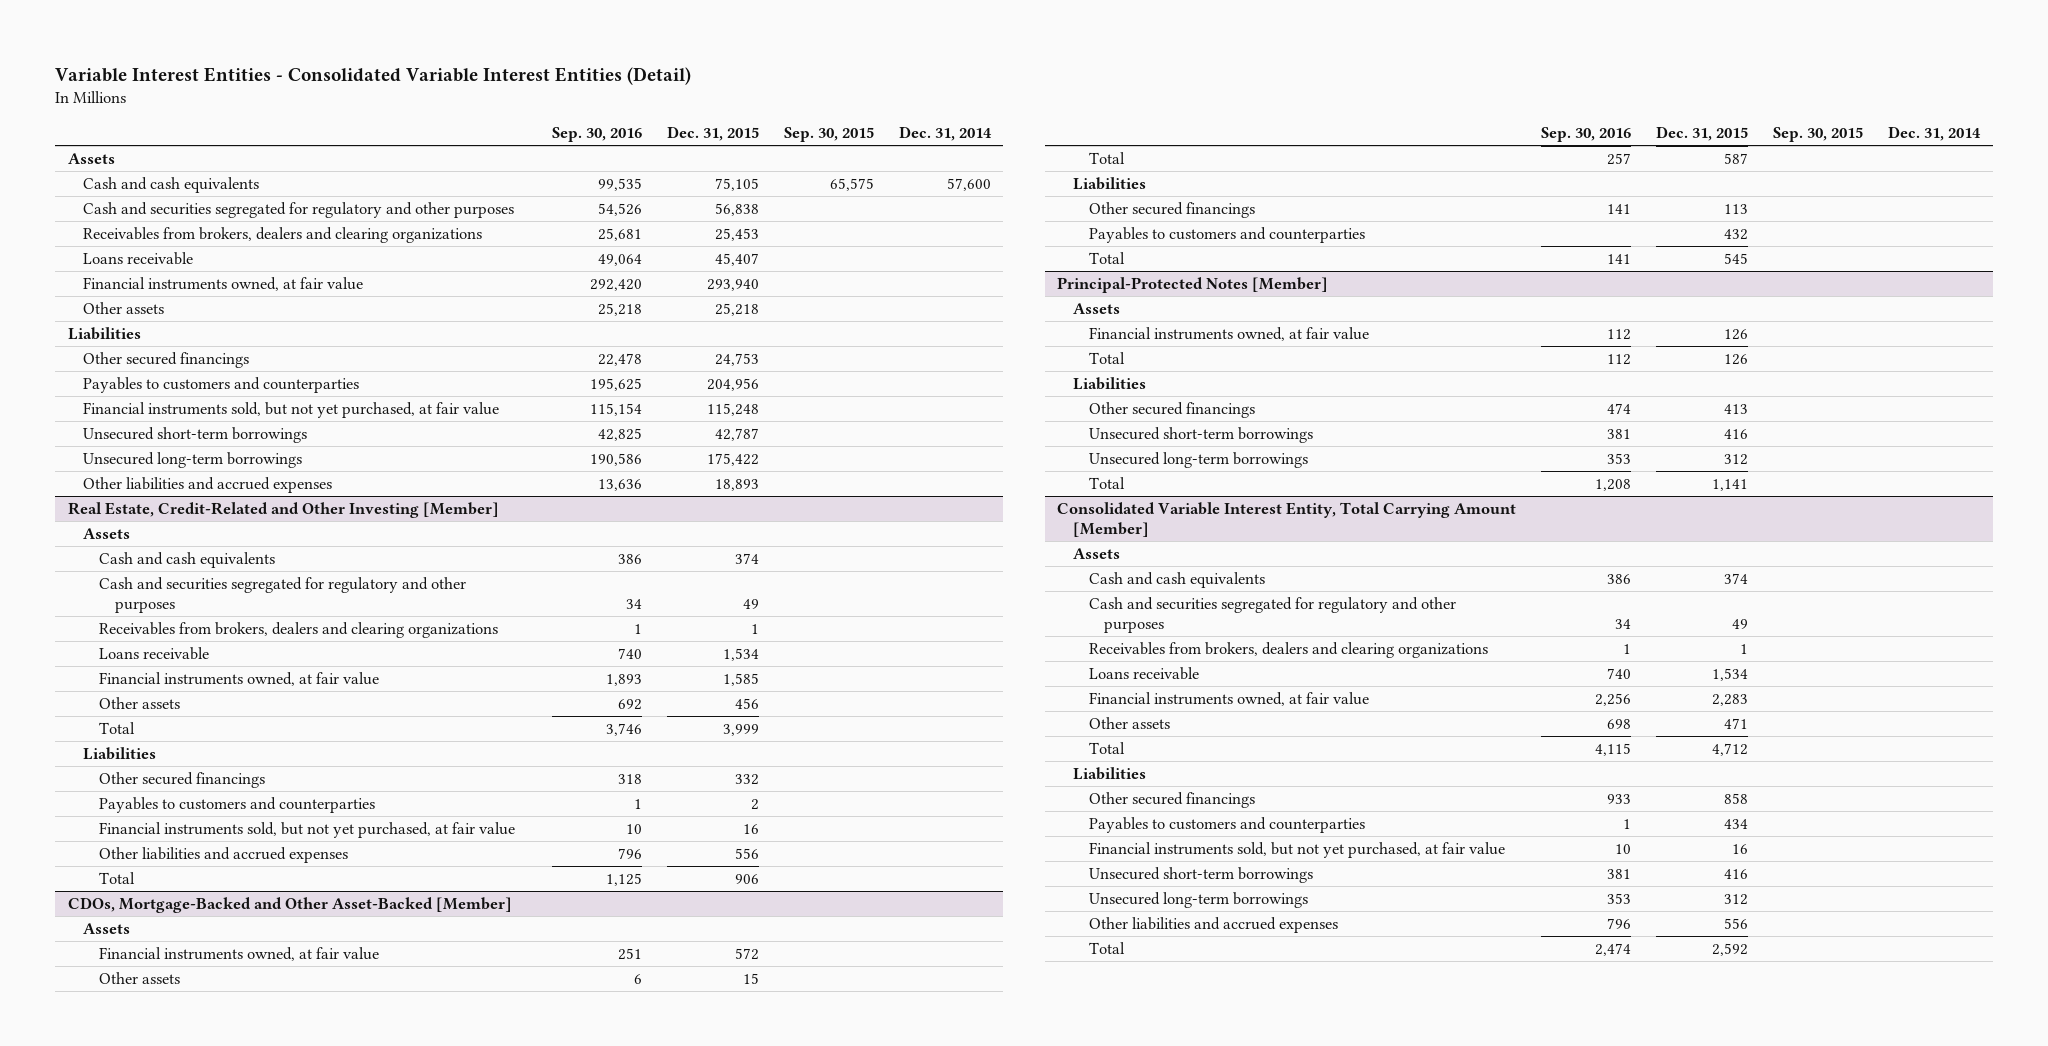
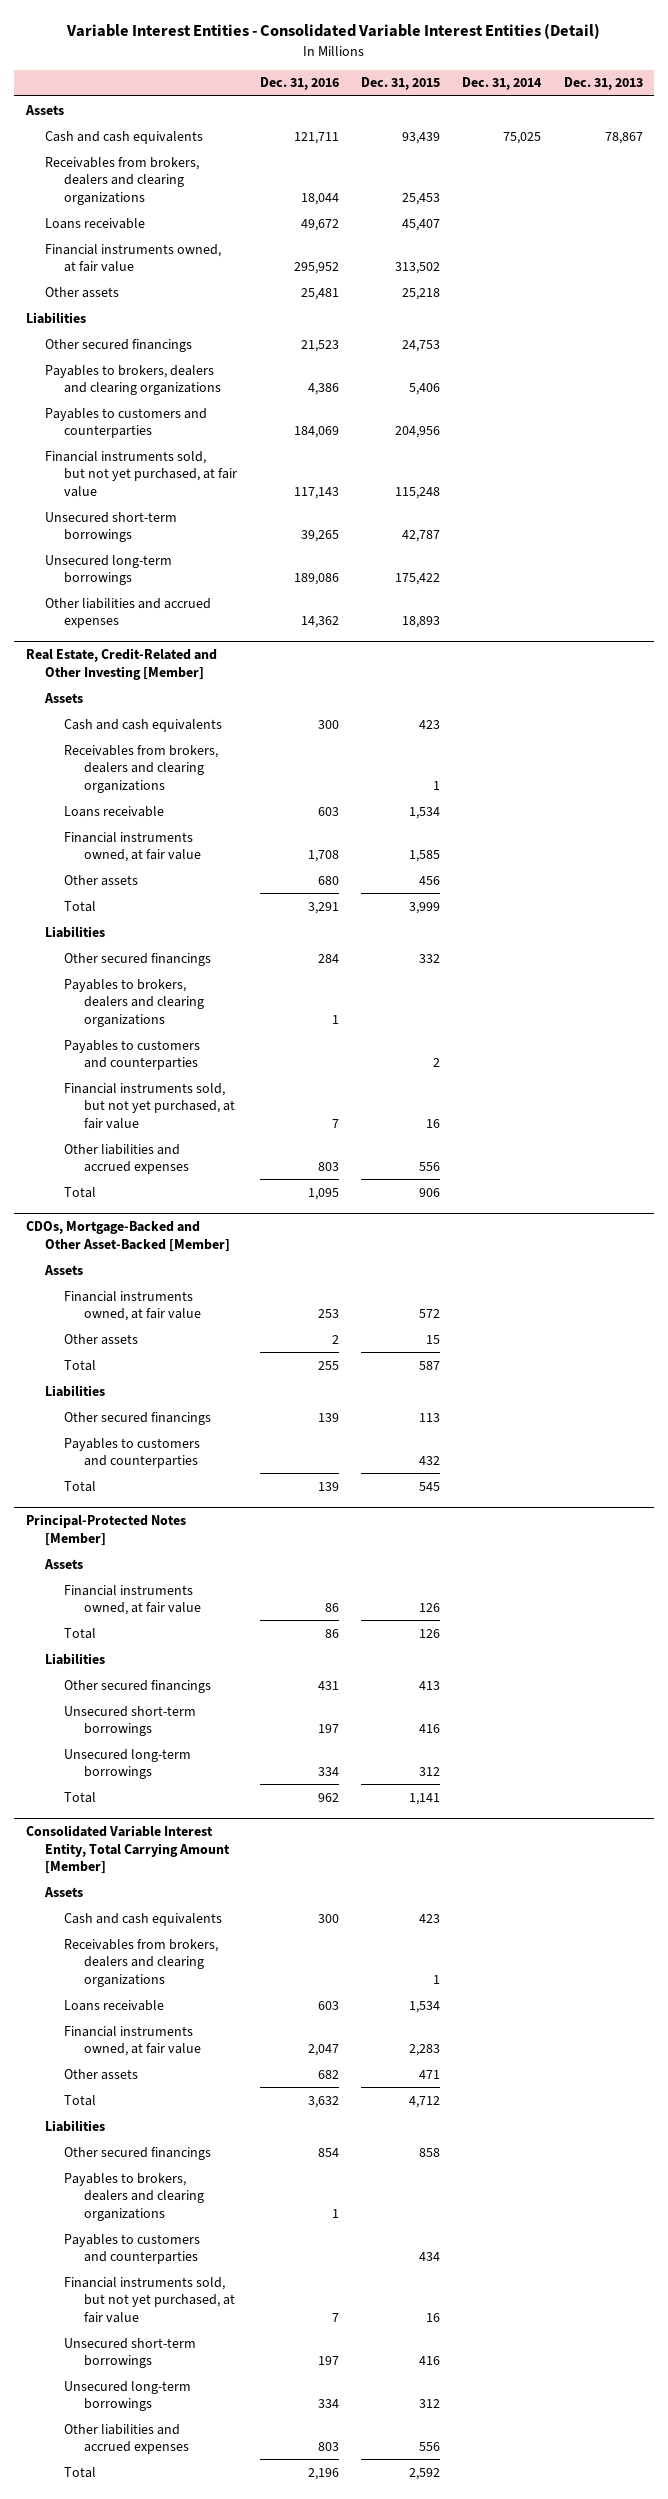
- | Sep. 30, 2016 | Dec. 31, 2015 | Sep. 30, 2015 | Dec. 31, 2014
+ | Dec. 31, 2016 | Dec. 31, 2015 | Dec. 31, 2014 | Dec. 31, 2013
- Cash and cash equivalents | 99,535 | 75,105 | 65,575 | 57,600
- Cash and securities segregated for regulatory and other purposes | 54,526 | 56,838 | |
+ Cash and cash equivalents | 121,711 | 93,439 | 75,025 | 78,867
- Financial instruments owned, at fair value | 292,420 | 293,940 | |
+ Financial instruments owned, at fair value | 295,952 | 313,502 | |
+ Payables to brokers, dealers and clearing organizations | 4,386 | 5,406 | |
@ Real Estate, Credit-Related and Other Investing [Member]
- Cash and cash equivalents | 386 | 374 | |
- Cash and securities segregated for regulatory and other purposes | 34 | 49 | |
+ Cash and cash equivalents | 300 | 423 | |
+ Payables to brokers, dealers and clearing organizations | 1 | | |
@ Consolidated Variable Interest Entity, Total Carrying Amount [Member]
- Cash and cash equivalents | 386 | 374 | |
- Cash and securities segregated for regulatory and other purposes | 34 | 49 | |
+ Cash and cash equivalents | 300 | 423 | |
+ Payables to brokers, dealers and clearing organizations | 1 | | |

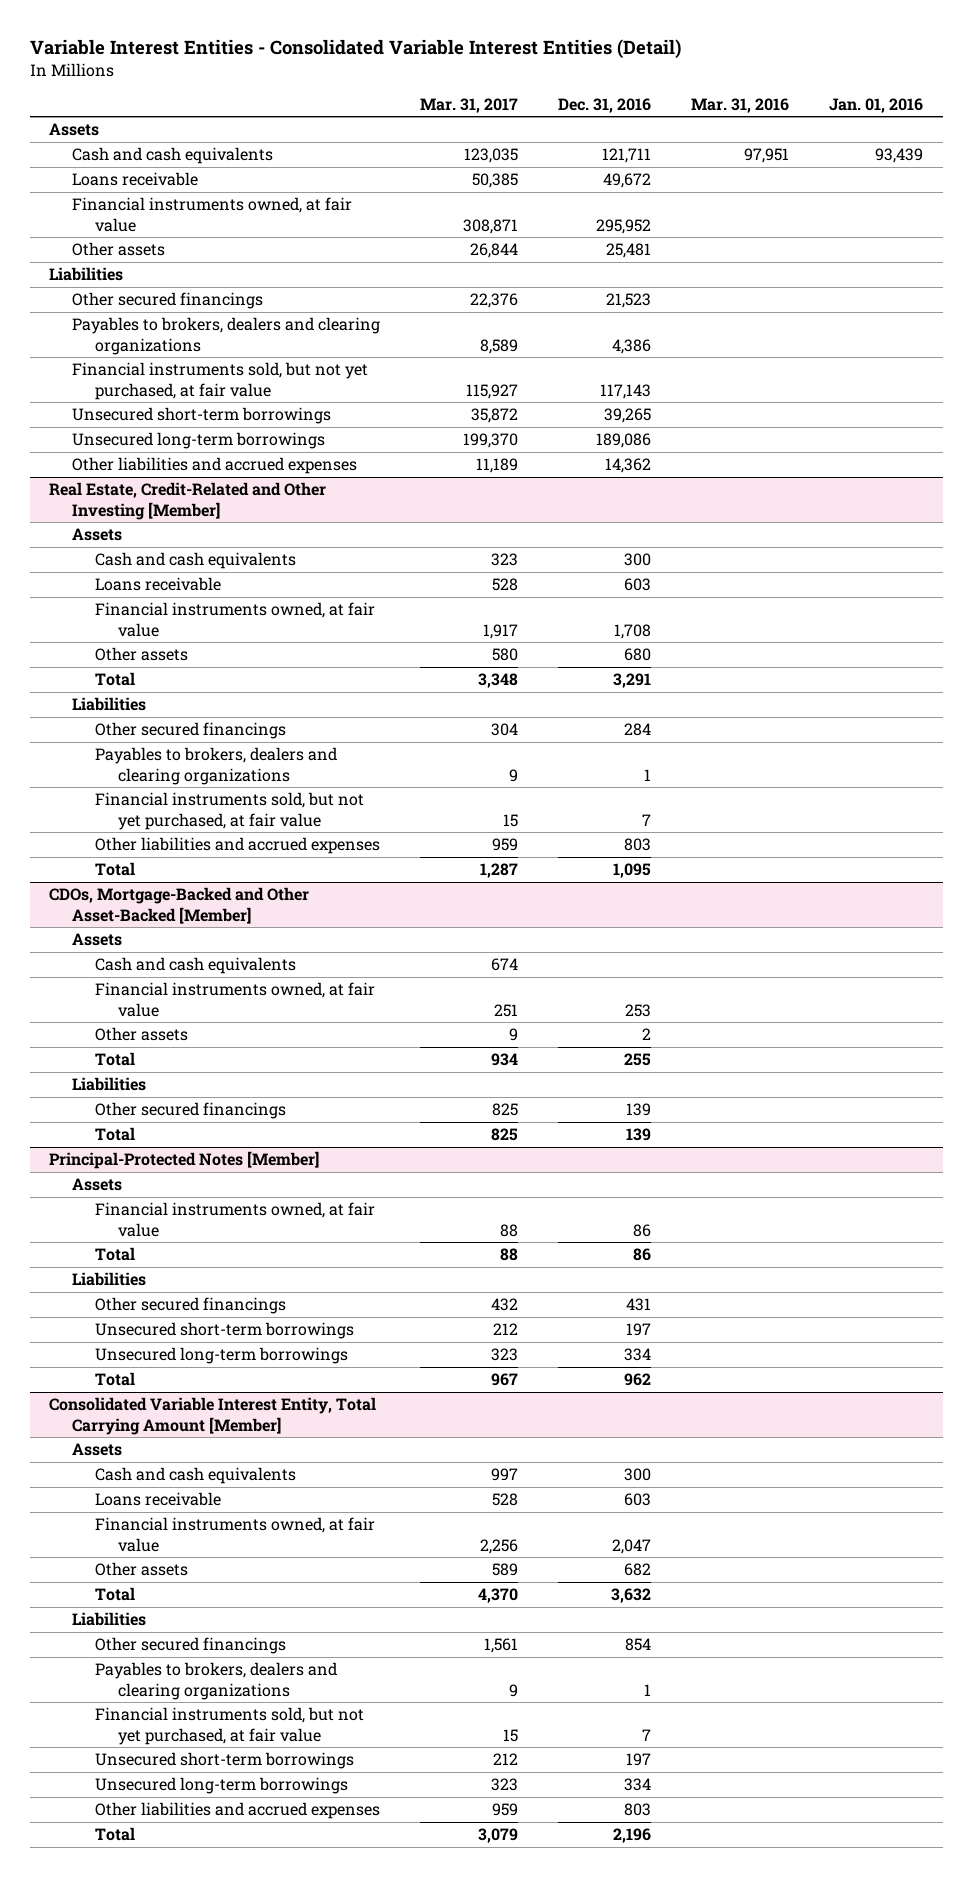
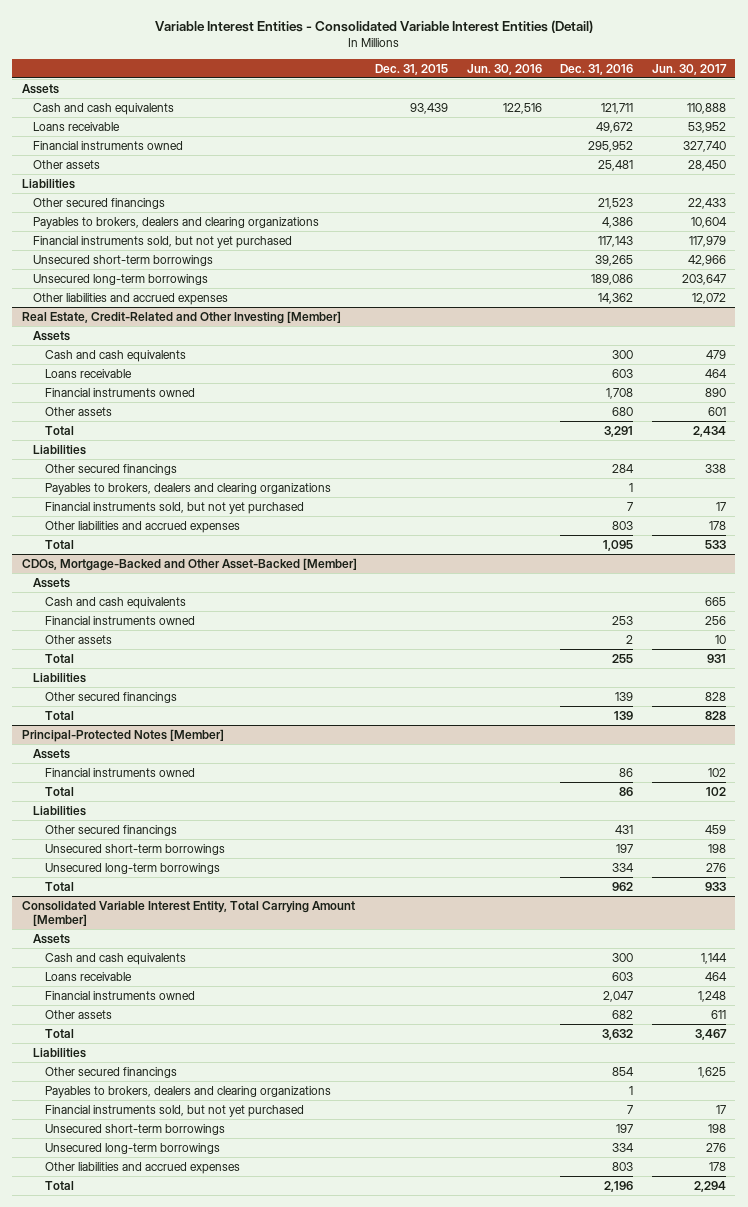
- | Mar. 31, 2017 | Dec. 31, 2016 | Mar. 31, 2016 | Jan. 01, 2016
+ | Dec. 31, 2015 | Jun. 30, 2016 | Dec. 31, 2016 | Jun. 30, 2017
- Financial instruments owned, at fair value | 308,871 | 295,952 | |
+ Financial instruments owned | | | 295,952 | 327,740
- Financial instruments sold, but not yet purchased, at fair value | 115,927 | 117,143 | |
+ Financial instruments sold, but not yet purchased | | | 117,143 | 117,979
@ Real Estate, Credit-Related and Other Investing [Member]
- Financial instruments owned, at fair value | 1,917 | 1,708 | |
+ Financial instruments owned | | | 1,708 | 890
- Financial instruments sold, but not yet purchased, at fair value | 15 | 7 | |
+ Financial instruments sold, but not yet purchased | | | 7 | 17
@ CDOs, Mortgage-Backed and Other Asset-Backed [Member]
- Financial instruments owned, at fair value | 251 | 253 | |
+ Financial instruments owned | | | 253 | 256
@ Principal-Protected Notes [Member]
- Financial instruments owned, at fair value | 88 | 86 | |
+ Financial instruments owned | | | 86 | 102
@ Consolidated Variable Interest Entity, Total Carrying Amount [Member]
- Financial instruments owned, at fair value | 2,256 | 2,047 | |
+ Financial instruments owned | | | 2,047 | 1,248
- Financial instruments sold, but not yet purchased, at fair value | 15 | 7 | |
+ Financial instruments sold, but not yet purchased | | | 7 | 17

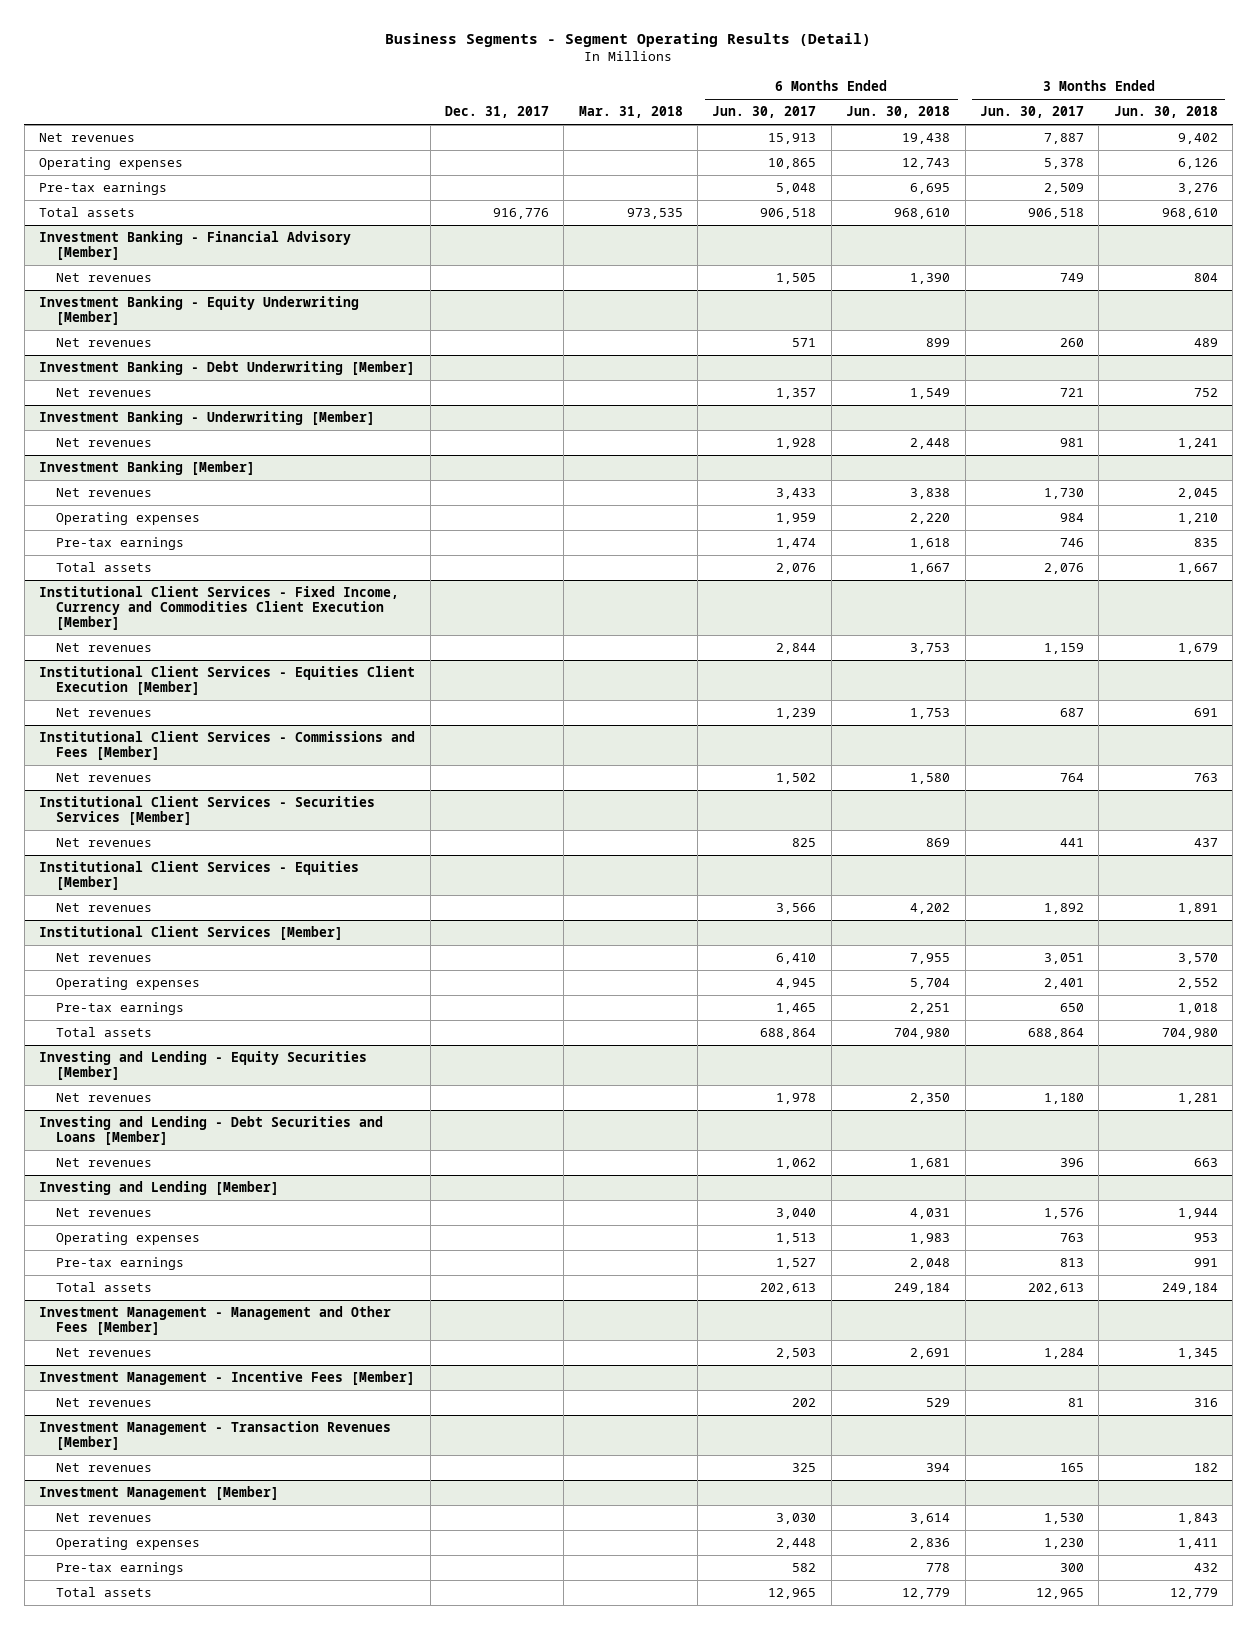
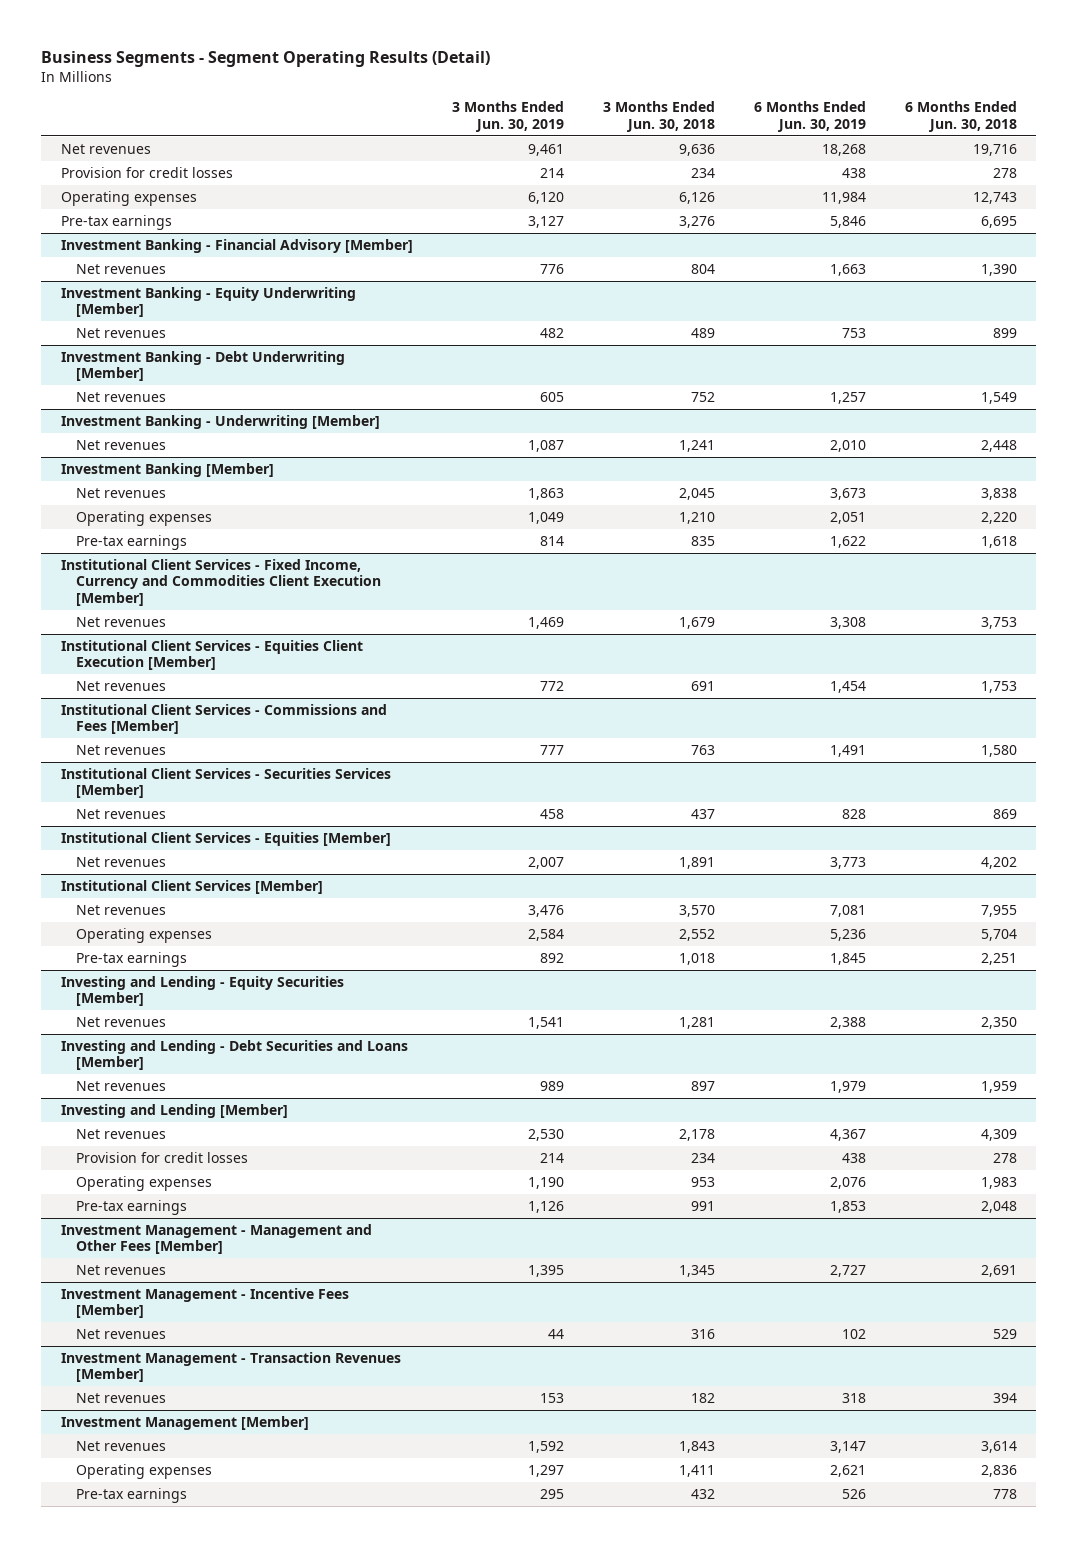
- | Dec. 31, 2017 | Mar. 31, 2018 | 6 Months Ended Jun. 30, 2017 | 6 Months Ended Jun. 30, 2018 | 3 Months Ended Jun. 30, 2017 | 3 Months Ended Jun. 30, 2018
+ | 3 Months Ended Jun. 30, 2019 | 3 Months Ended Jun. 30, 2018 | 6 Months Ended Jun. 30, 2019 | 6 Months Ended Jun. 30, 2018
- Net revenues | | | 15,913 | 19,438 | 7,887 | 9,402
+ Net revenues | 9,461 | 9,636 | 18,268 | 19,716
+ Provision for credit losses | 214 | 234 | 438 | 278
- Total assets | 916,776 | 973,535 | 906,518 | 968,610 | 906,518 | 968,610
@ Investment Banking [Member]
- Total assets | | | 2,076 | 1,667 | 2,076 | 1,667
@ Institutional Client Services [Member]
- Total assets | | | 688,864 | 704,980 | 688,864 | 704,980
@ Investing and Lending - Debt Securities and Loans [Member]
- Net revenues | | | 1,062 | 1,681 | 396 | 663
+ Net revenues | 989 | 897 | 1,979 | 1,959
@ Investing and Lending [Member]
- Net revenues | | | 3,040 | 4,031 | 1,576 | 1,944
+ Net revenues | 2,530 | 2,178 | 4,367 | 4,309
+ Provision for credit losses | 214 | 234 | 438 | 278
- Total assets | | | 202,613 | 249,184 | 202,613 | 249,184
@ Investment Management [Member]
- Total assets | | | 12,965 | 12,779 | 12,965 | 12,779

